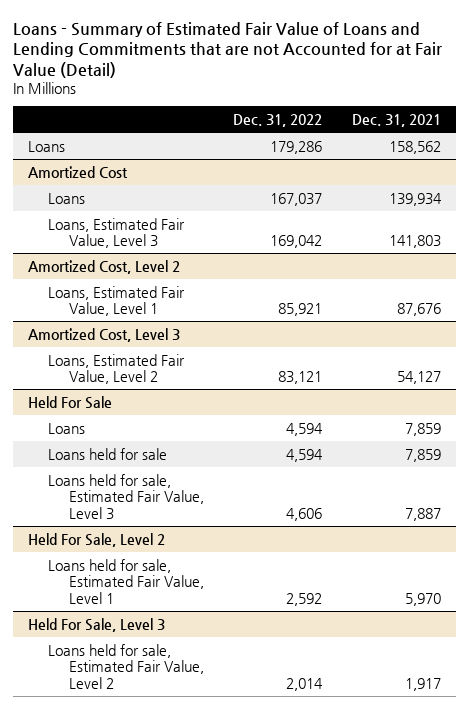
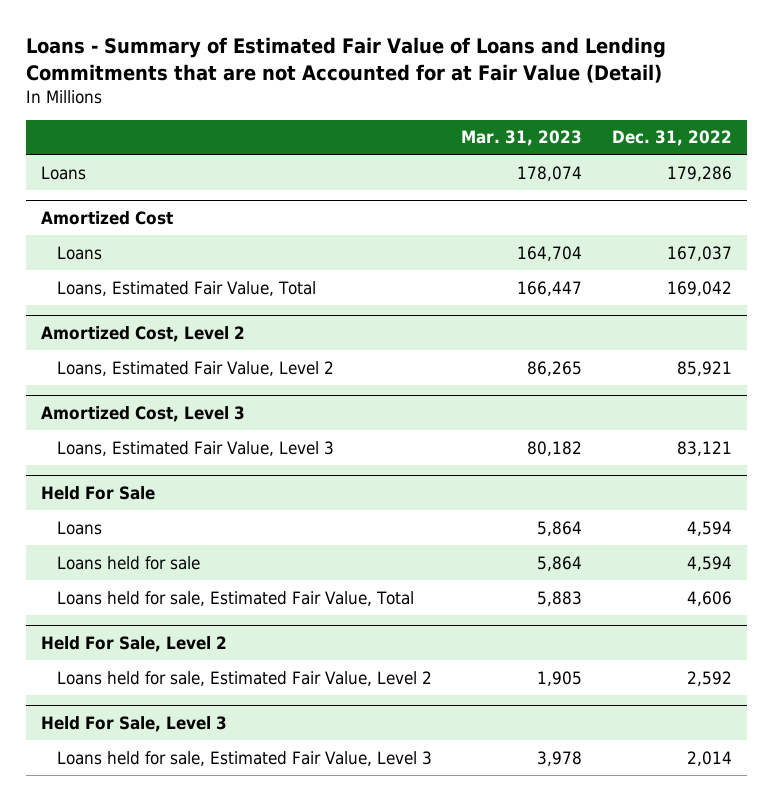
- | Dec. 31, 2022 | Dec. 31, 2021
+ | Mar. 31, 2023 | Dec. 31, 2022
@ Amortized Cost
- Loans, Estimated Fair Value, Level 3 | 169,042 | 141,803
+ Loans, Estimated Fair Value, Total | 166,447 | 169,042
@ Amortized Cost, Level 2
- Loans, Estimated Fair Value, Level 1 | 85,921 | 87,676
+ Loans, Estimated Fair Value, Level 2 | 86,265 | 85,921
@ Amortized Cost, Level 3
- Loans, Estimated Fair Value, Level 2 | 83,121 | 54,127
+ Loans, Estimated Fair Value, Level 3 | 80,182 | 83,121
@ Held For Sale
- Loans held for sale, Estimated Fair Value, Level 3 | 4,606 | 7,887
+ Loans held for sale, Estimated Fair Value, Total | 5,883 | 4,606
@ Held For Sale, Level 2
- Loans held for sale, Estimated Fair Value, Level 1 | 2,592 | 5,970
+ Loans held for sale, Estimated Fair Value, Level 2 | 1,905 | 2,592
@ Held For Sale, Level 3
- Loans held for sale, Estimated Fair Value, Level 2 | 2,014 | 1,917
+ Loans held for sale, Estimated Fair Value, Level 3 | 3,978 | 2,014

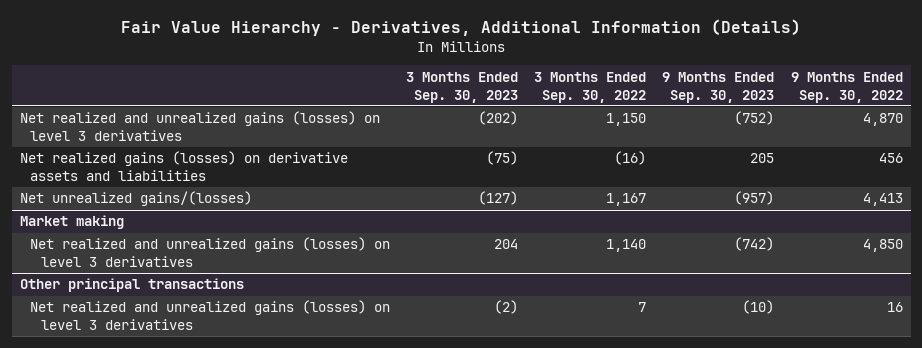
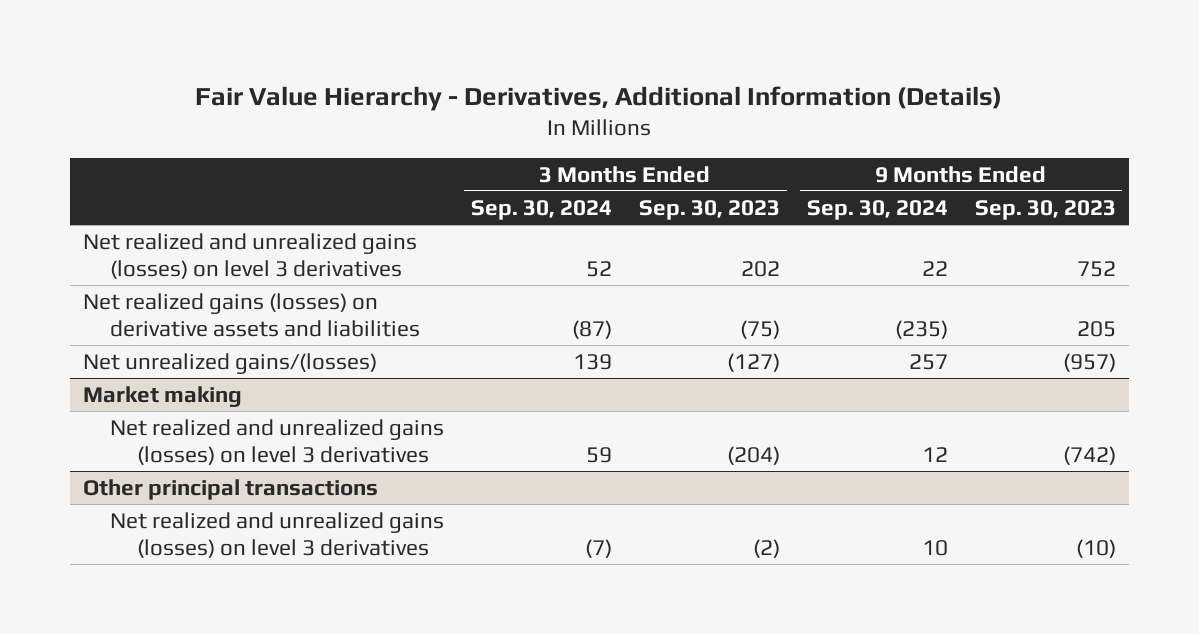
- | 3 Months Ended Sep. 30, 2023 | 3 Months Ended Sep. 30, 2022 | 9 Months Ended Sep. 30, 2023 | 9 Months Ended Sep. 30, 2022
+ | 3 Months Ended Sep. 30, 2024 | 3 Months Ended Sep. 30, 2023 | 9 Months Ended Sep. 30, 2024 | 9 Months Ended Sep. 30, 2023
- Net realized and unrealized gains (losses) on level 3 derivatives | (202) | 1,150 | (752) | 4,870
+ Net realized and unrealized gains (losses) on level 3 derivatives | 52 | 202 | 22 | 752
@ Market making
- Net realized and unrealized gains (losses) on level 3 derivatives | 204 | 1,140 | (742) | 4,850
+ Net realized and unrealized gains (losses) on level 3 derivatives | 59 | (204) | 12 | (742)

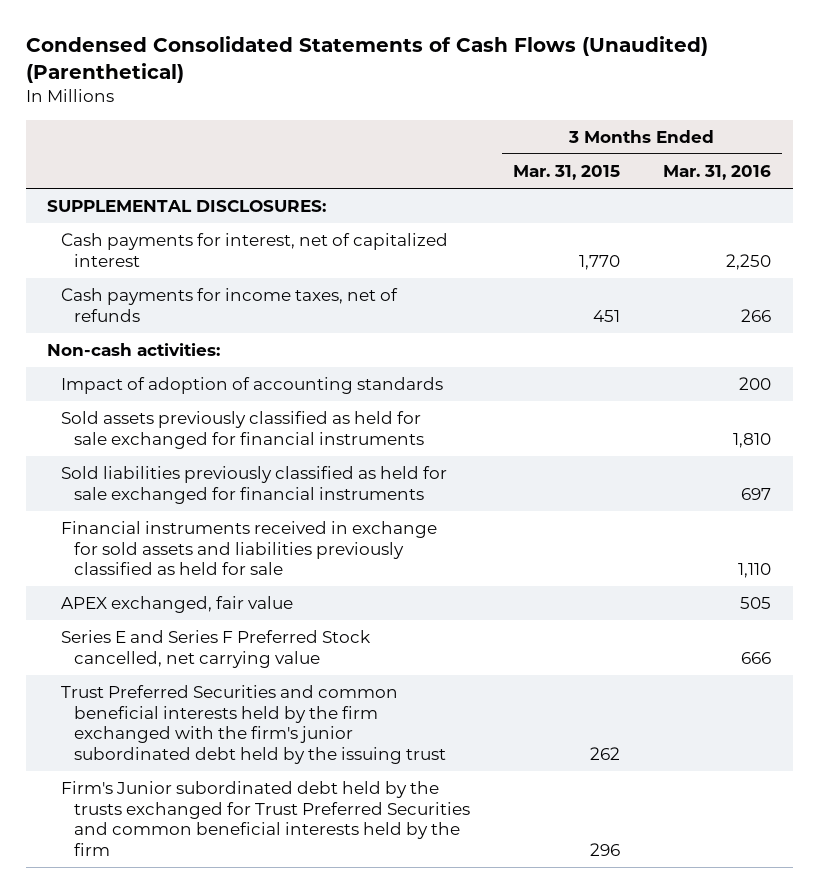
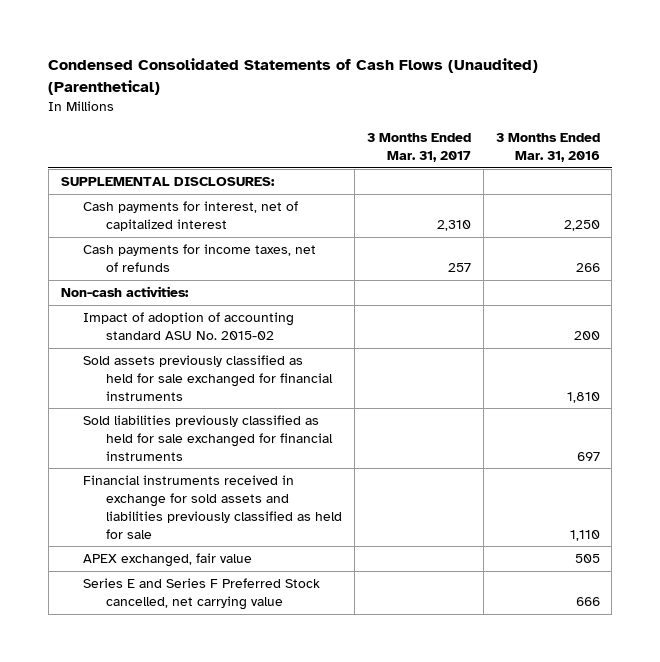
- | 3 Months Ended Mar. 31, 2015 | 3 Months Ended Mar. 31, 2016
+ | 3 Months Ended Mar. 31, 2017 | 3 Months Ended Mar. 31, 2016
- Impact of adoption of accounting standards | | 200
+ Impact of adoption of accounting standard ASU No. 2015-02 | | 200
- Trust Preferred Securities and common beneficial interests held by the firm exchanged with the firm's junior subordinated debt held by the issuing trust | 262 |
- Firm's Junior subordinated debt held by the trusts exchanged for Trust Preferred Securities and common beneficial interests held by the firm | 296 |

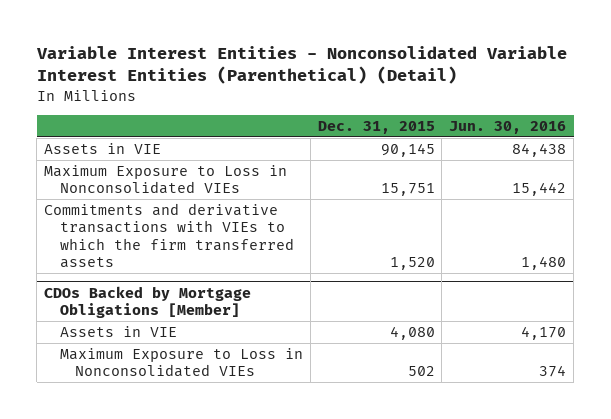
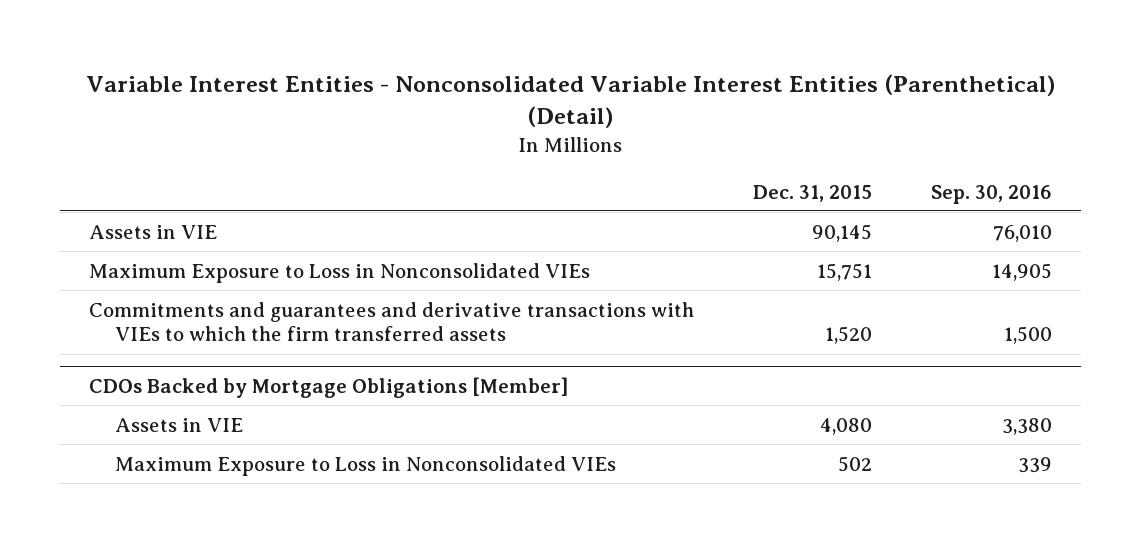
- | Dec. 31, 2015 | Jun. 30, 2016
+ | Dec. 31, 2015 | Sep. 30, 2016
- Commitments and derivative transactions with VIEs to which the firm transferred assets | 1,520 | 1,480
+ Commitments and guarantees and derivative transactions with VIEs to which the firm transferred assets | 1,520 | 1,500

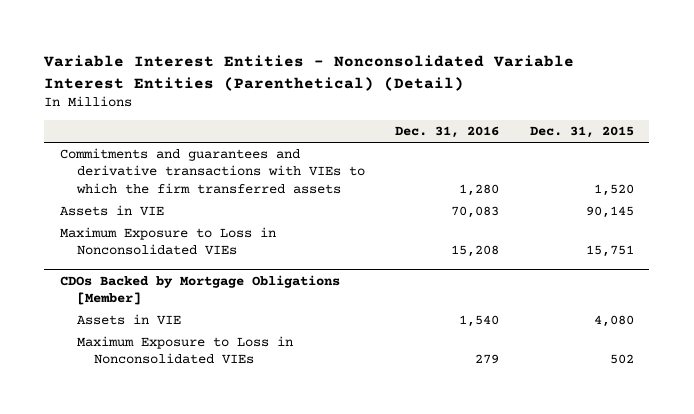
- | Dec. 31, 2015 | Sep. 30, 2016
+ | Dec. 31, 2016 | Dec. 31, 2015
moved up: Commitments and guarantees and derivative transactions with VIEs to which the firm transferred assets | 1,280 | 1,520

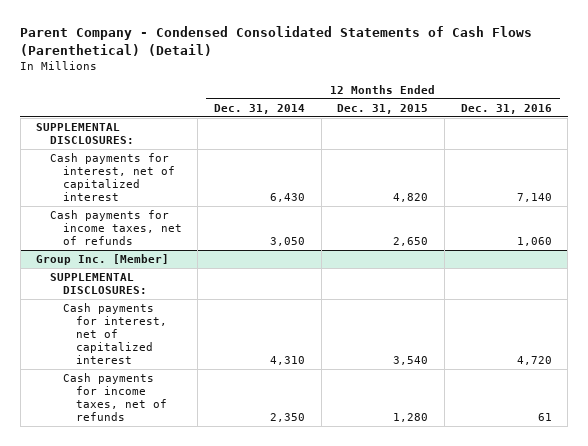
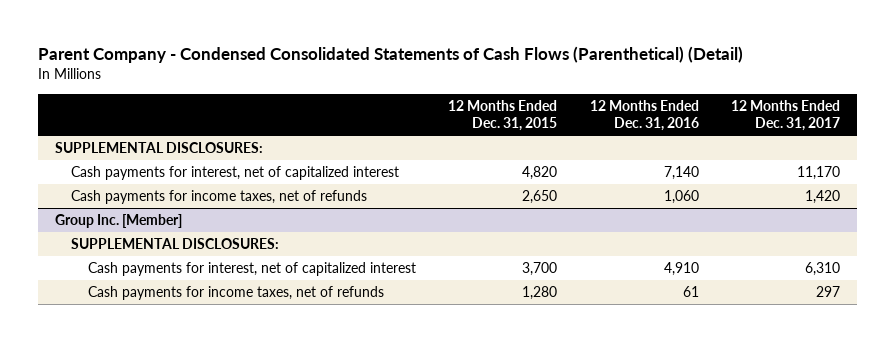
- | 12 Months Ended Dec. 31, 2014 | 12 Months Ended Dec. 31, 2015 | 12 Months Ended Dec. 31, 2016
+ | 12 Months Ended Dec. 31, 2015 | 12 Months Ended Dec. 31, 2016 | 12 Months Ended Dec. 31, 2017
@ Group Inc. [Member]
- Cash payments for interest, net of capitalized interest | 4,310 | 3,540 | 4,720
+ Cash payments for interest, net of capitalized interest | 3,700 | 4,910 | 6,310

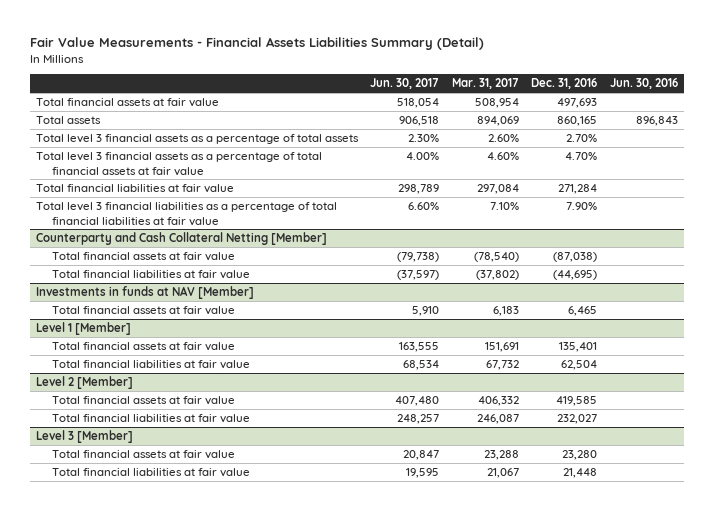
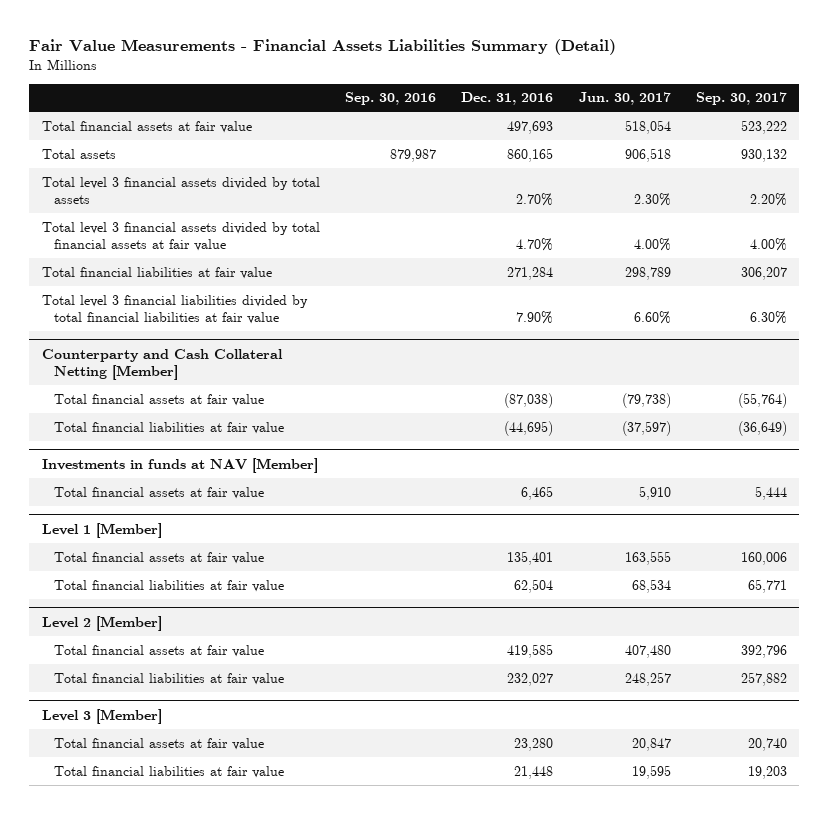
- | Jun. 30, 2017 | Mar. 31, 2017 | Dec. 31, 2016 | Jun. 30, 2016
+ | Sep. 30, 2016 | Dec. 31, 2016 | Jun. 30, 2017 | Sep. 30, 2017
- Total level 3 financial assets as a percentage of total assets | 2.30% | 2.60% | 2.70% |
- Total level 3 financial assets as a percentage of total financial assets at fair value | 4.00% | 4.60% | 4.70% |
+ Total level 3 financial assets divided by total assets | | 2.70% | 2.30% | 2.20%
+ Total level 3 financial assets divided by total financial assets at fair value | | 4.70% | 4.00% | 4.00%
- Total level 3 financial liabilities as a percentage of total financial liabilities at fair value | 6.60% | 7.10% | 7.90% |
+ Total level 3 financial liabilities divided by total financial liabilities at fair value | | 7.90% | 6.60% | 6.30%

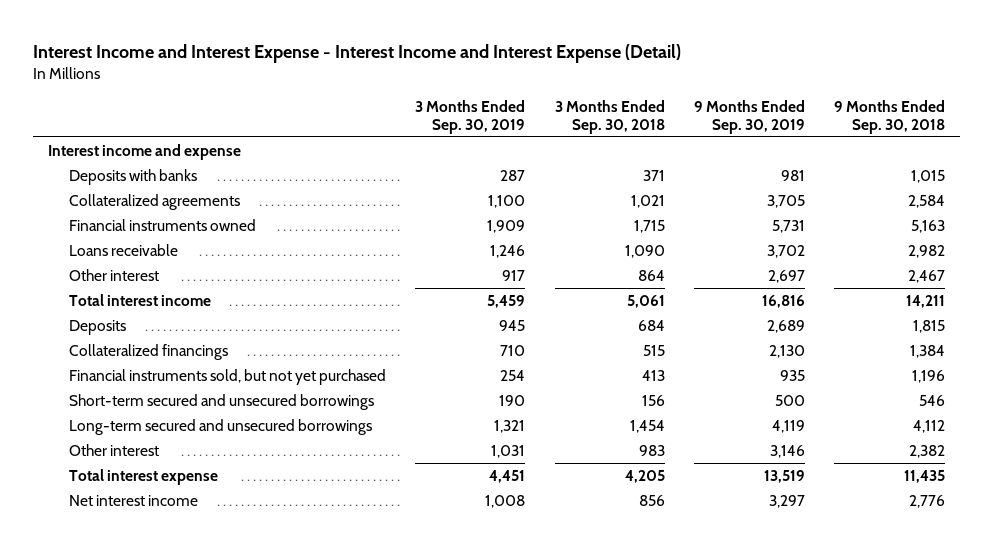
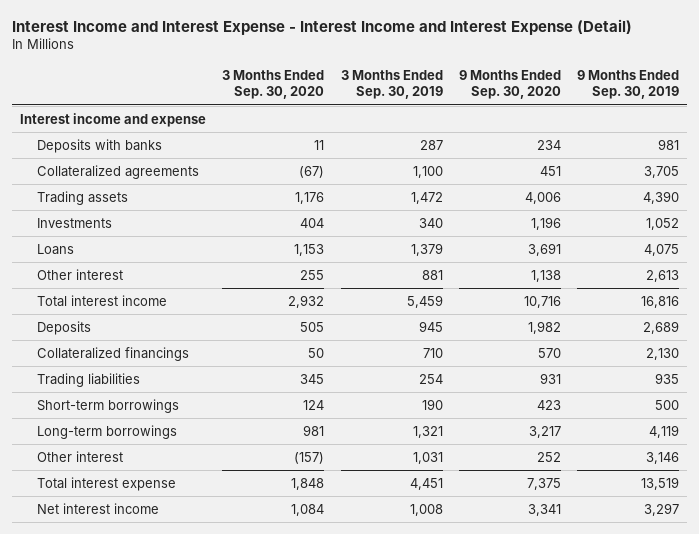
- | 3 Months Ended Sep. 30, 2019 | 3 Months Ended Sep. 30, 2018 | 9 Months Ended Sep. 30, 2019 | 9 Months Ended Sep. 30, 2018
+ | 3 Months Ended Sep. 30, 2020 | 3 Months Ended Sep. 30, 2019 | 9 Months Ended Sep. 30, 2020 | 9 Months Ended Sep. 30, 2019
- Financial instruments owned | 1,909 | 1,715 | 5,731 | 5,163
- Loans receivable | 1,246 | 1,090 | 3,702 | 2,982
- Other interest | 917 | 864 | 2,697 | 2,467
+ Trading assets | 1,176 | 1,472 | 4,006 | 4,390
+ Investments | 404 | 340 | 1,196 | 1,052
+ Loans | 1,153 | 1,379 | 3,691 | 4,075
+ Other interest | 255 | 881 | 1,138 | 2,613
- Financial instruments sold, but not yet purchased | 254 | 413 | 935 | 1,196
- Short-term secured and unsecured borrowings | 190 | 156 | 500 | 546
- Long-term secured and unsecured borrowings | 1,321 | 1,454 | 4,119 | 4,112
+ Trading liabilities | 345 | 254 | 931 | 935
+ Short-term borrowings | 124 | 190 | 423 | 500
+ Long-term borrowings | 981 | 1,321 | 3,217 | 4,119

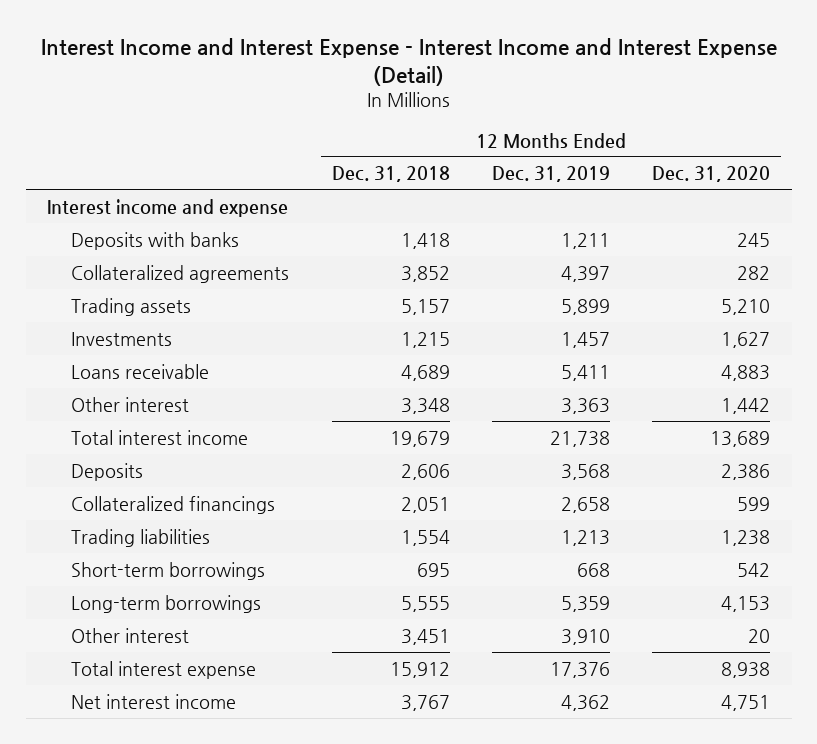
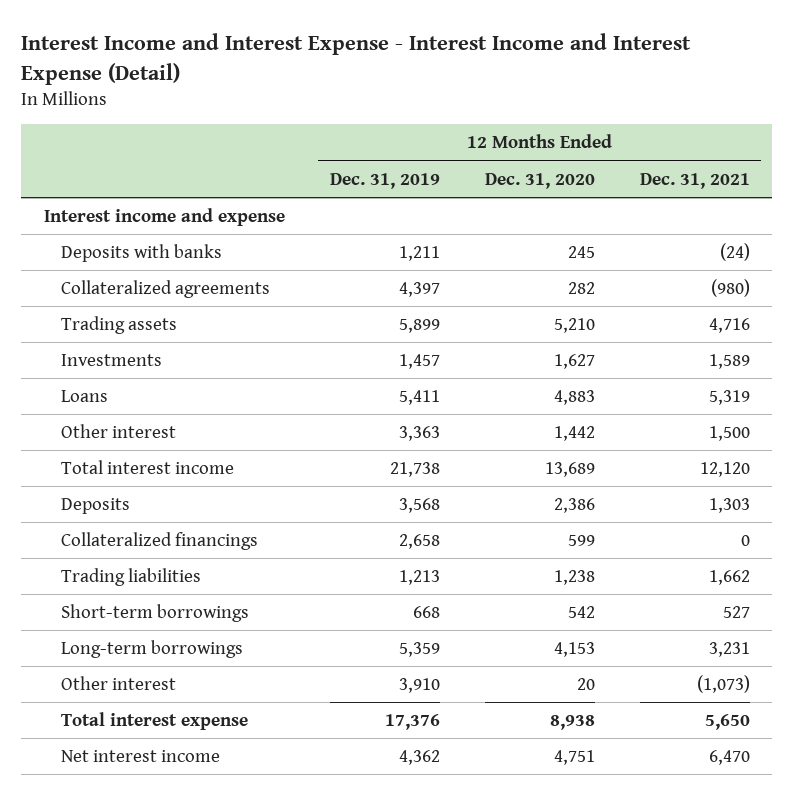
- | 12 Months Ended Dec. 31, 2018 | 12 Months Ended Dec. 31, 2019 | 12 Months Ended Dec. 31, 2020
+ | 12 Months Ended Dec. 31, 2019 | 12 Months Ended Dec. 31, 2020 | 12 Months Ended Dec. 31, 2021
- Loans receivable | 4,689 | 5,411 | 4,883
+ Loans | 5,411 | 4,883 | 5,319

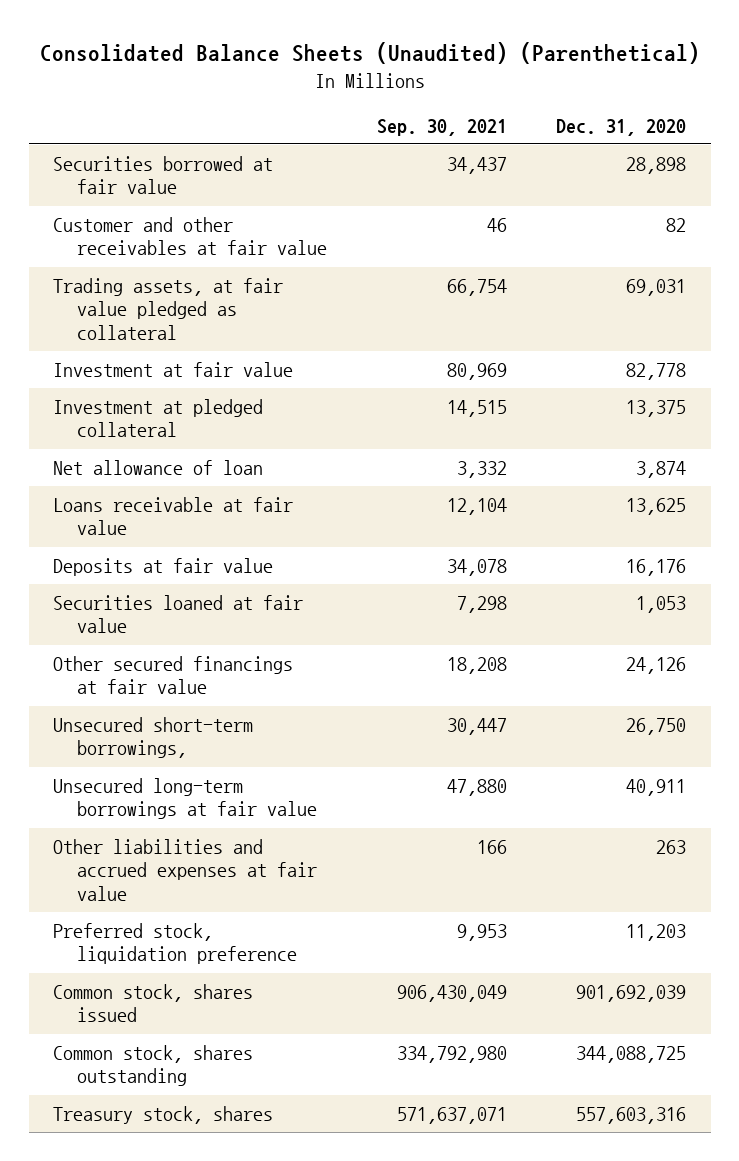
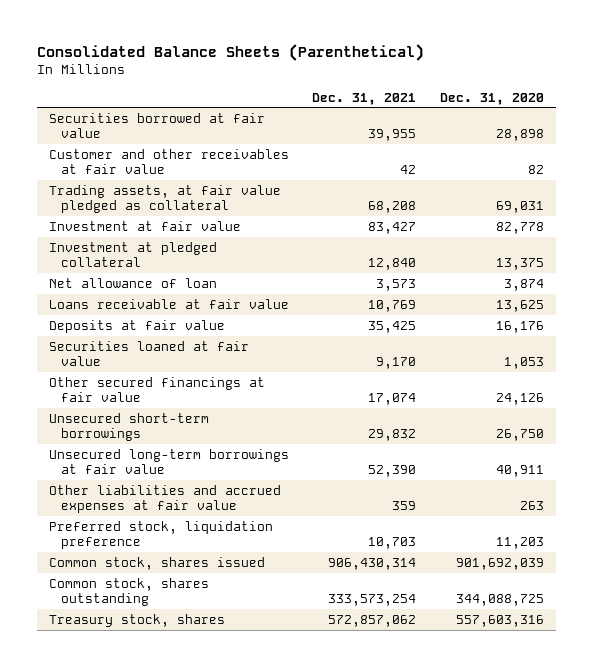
- Consolidated Balance Sheets (Unaudited) (Parenthetical)
+ Consolidated Balance Sheets (Parenthetical)
- | Sep. 30, 2021 | Dec. 31, 2020
+ | Dec. 31, 2021 | Dec. 31, 2020
- Unsecured short-term borrowings, | 30,447 | 26,750
+ Unsecured short-term borrowings | 29,832 | 26,750

